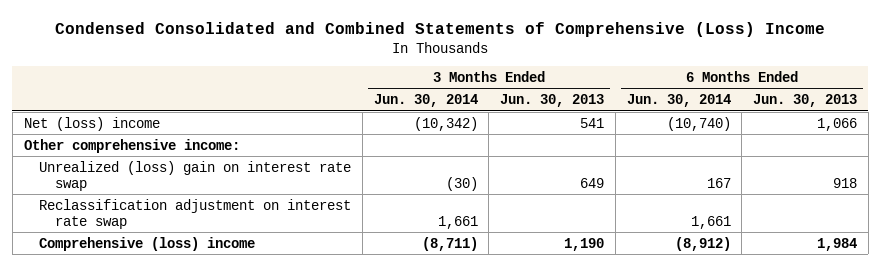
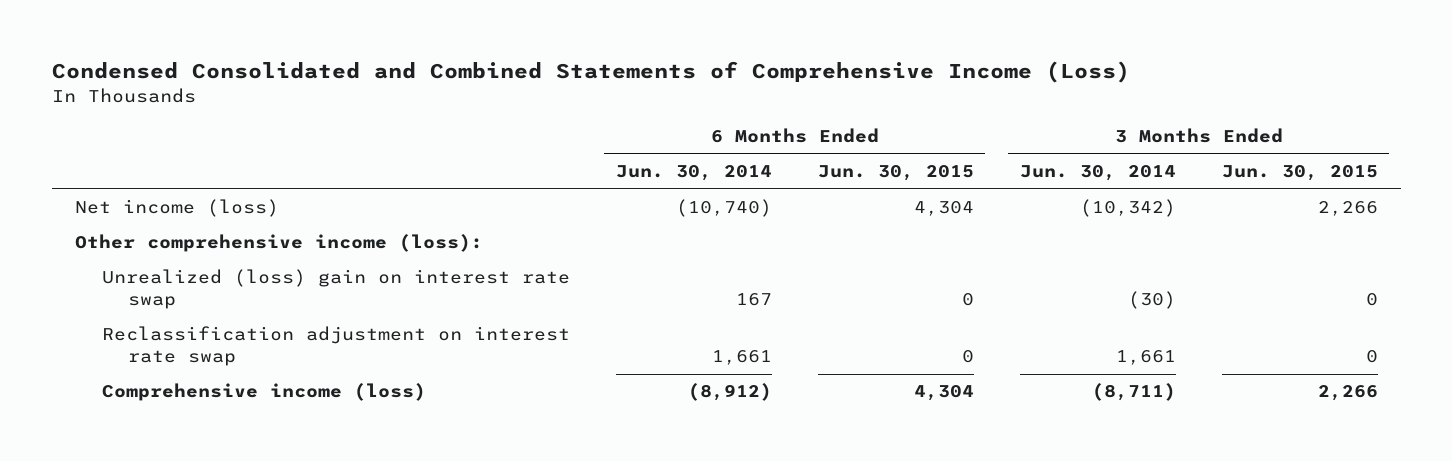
- Condensed Consolidated and Combined Statements of Comprehensive (Loss) Income
+ Condensed Consolidated and Combined Statements of Comprehensive Income (Loss)
- | 3 Months Ended Jun. 30, 2014 | 3 Months Ended Jun. 30, 2013 | 6 Months Ended Jun. 30, 2014 | 6 Months Ended Jun. 30, 2013
+ | 6 Months Ended Jun. 30, 2014 | 6 Months Ended Jun. 30, 2015 | 3 Months Ended Jun. 30, 2014 | 3 Months Ended Jun. 30, 2015
- Net (loss) income | (10,342) | 541 | (10,740) | 1,066
- Other comprehensive income:
+ Net income (loss) | (10,740) | 4,304 | (10,342) | 2,266
+ Other comprehensive income (loss):
- Comprehensive (loss) income | (8,711) | 1,190 | (8,912) | 1,984
+ Comprehensive income (loss) | (8,912) | 4,304 | (8,711) | 2,266

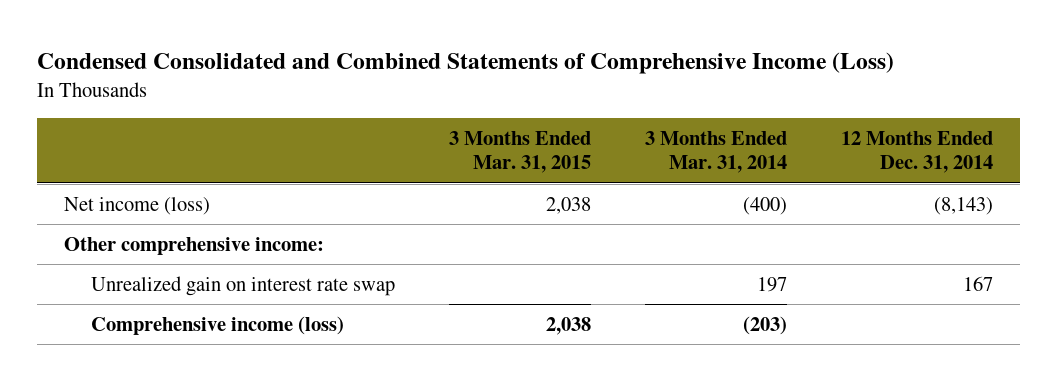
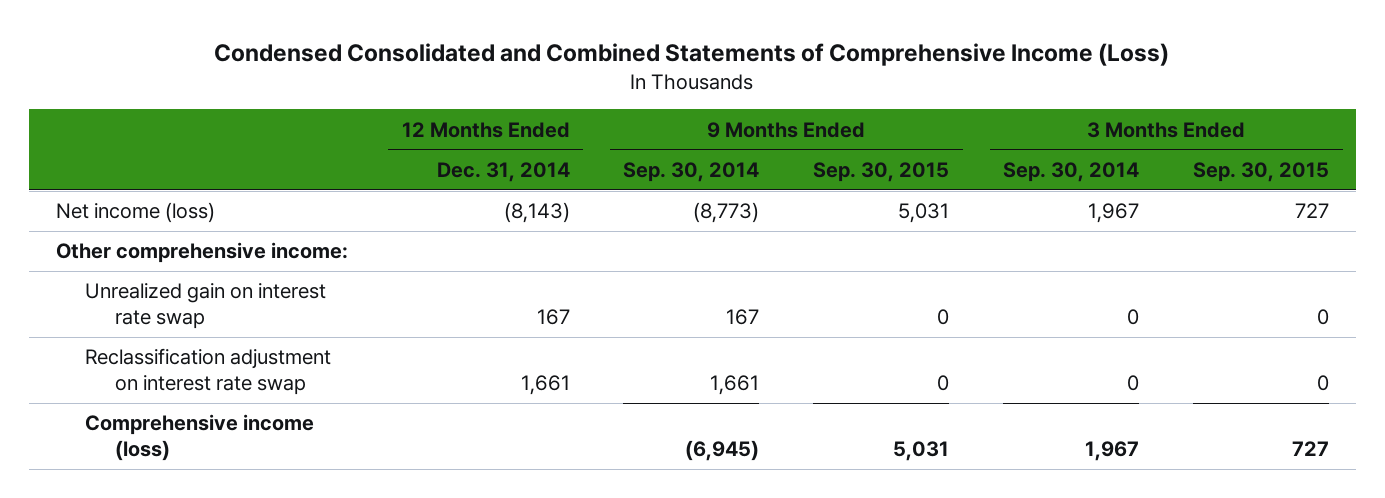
- | 3 Months Ended Mar. 31, 2015 | 3 Months Ended Mar. 31, 2014 | 12 Months Ended Dec. 31, 2014
+ | 12 Months Ended Dec. 31, 2014 | 9 Months Ended Sep. 30, 2014 | 9 Months Ended Sep. 30, 2015 | 3 Months Ended Sep. 30, 2014 | 3 Months Ended Sep. 30, 2015
+ Reclassification adjustment on interest rate swap | 1,661 | 1,661 | 0 | 0 | 0

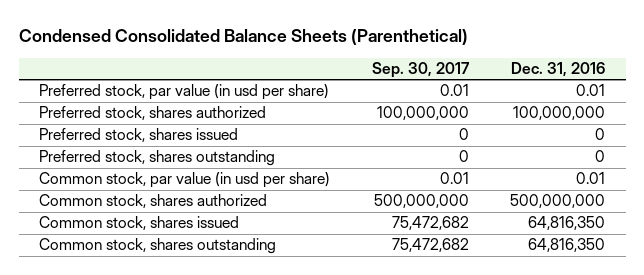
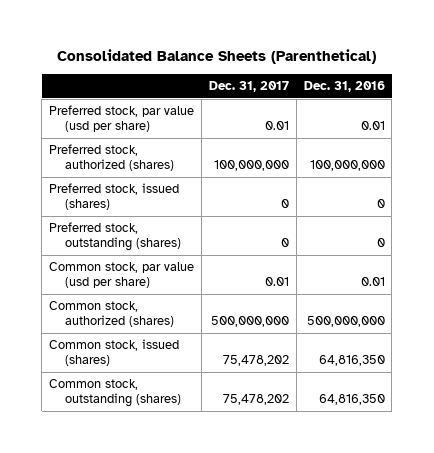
- Condensed Consolidated Balance Sheets (Parenthetical)
+ Consolidated Balance Sheets (Parenthetical)
- | Sep. 30, 2017 | Dec. 31, 2016
+ | Dec. 31, 2017 | Dec. 31, 2016
- Preferred stock, par value (in usd per share) | 0.01 | 0.01
- Preferred stock, shares authorized | 100,000,000 | 100,000,000
- Preferred stock, shares issued | 0 | 0
- Preferred stock, shares outstanding | 0 | 0
- Common stock, par value (in usd per share) | 0.01 | 0.01
- Common stock, shares authorized | 500,000,000 | 500,000,000
- Common stock, shares issued | 75,472,682 | 64,816,350
- Common stock, shares outstanding | 75,472,682 | 64,816,350
+ Preferred stock, par value (usd per share) | 0.01 | 0.01
+ Preferred stock, authorized (shares) | 100,000,000 | 100,000,000
+ Preferred stock, issued (shares) | 0 | 0
+ Preferred stock, outstanding (shares) | 0 | 0
+ Common stock, par value (usd per share) | 0.01 | 0.01
+ Common stock, authorized (shares) | 500,000,000 | 500,000,000
+ Common stock, issued (shares) | 75,478,202 | 64,816,350
+ Common stock, outstanding (shares) | 75,478,202 | 64,816,350

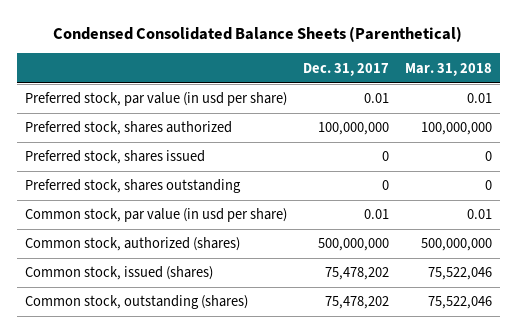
- Consolidated Balance Sheets (Parenthetical)
+ Condensed Consolidated Balance Sheets (Parenthetical)
- | Dec. 31, 2017 | Dec. 31, 2016
+ | Dec. 31, 2017 | Mar. 31, 2018
- Preferred stock, par value (usd per share) | 0.01 | 0.01
- Preferred stock, authorized (shares) | 100,000,000 | 100,000,000
- Preferred stock, issued (shares) | 0 | 0
- Preferred stock, outstanding (shares) | 0 | 0
- Common stock, par value (usd per share) | 0.01 | 0.01
+ Preferred stock, par value (in usd per share) | 0.01 | 0.01
+ Preferred stock, shares authorized | 100,000,000 | 100,000,000
+ Preferred stock, shares issued | 0 | 0
+ Preferred stock, shares outstanding | 0 | 0
+ Common stock, par value (in usd per share) | 0.01 | 0.01

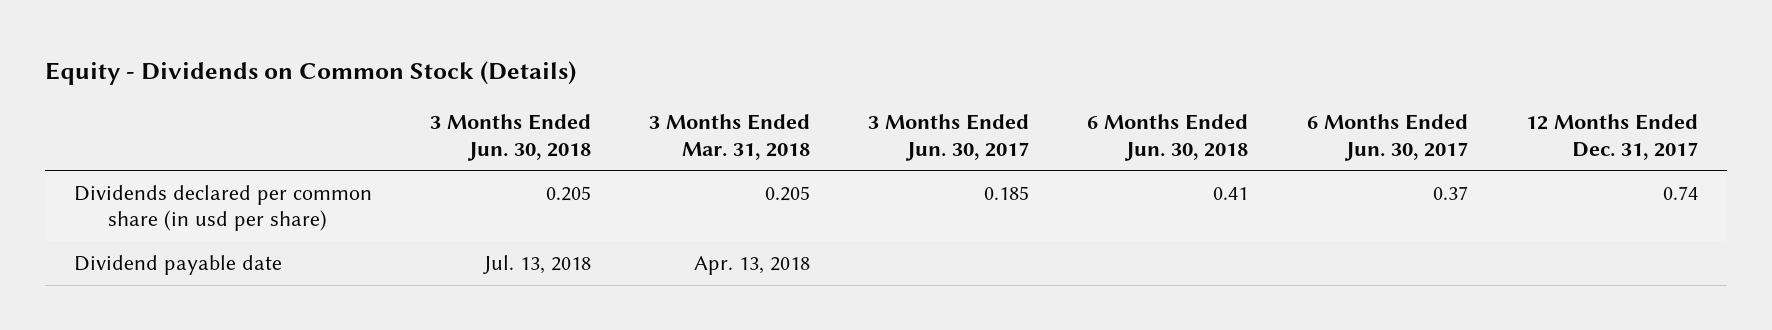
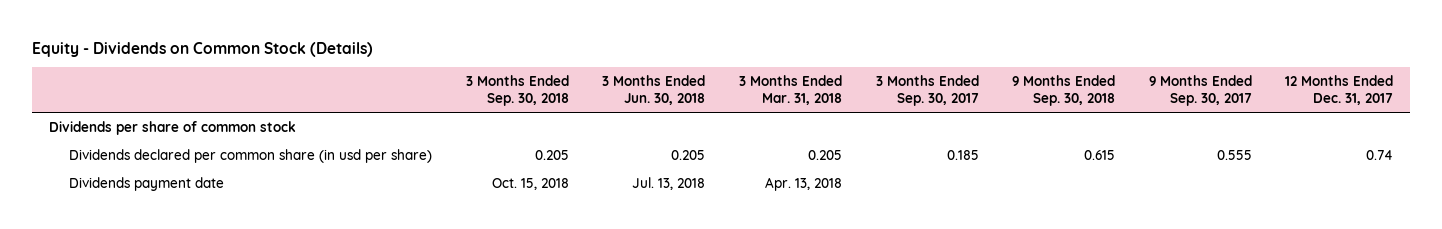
- | 3 Months Ended Jun. 30, 2018 | 3 Months Ended Mar. 31, 2018 | 3 Months Ended Jun. 30, 2017 | 6 Months Ended Jun. 30, 2018 | 6 Months Ended Jun. 30, 2017 | 12 Months Ended Dec. 31, 2017
+ | 3 Months Ended Sep. 30, 2018 | 3 Months Ended Jun. 30, 2018 | 3 Months Ended Mar. 31, 2018 | 3 Months Ended Sep. 30, 2017 | 9 Months Ended Sep. 30, 2018 | 9 Months Ended Sep. 30, 2017 | 12 Months Ended Dec. 31, 2017
+ Dividends per share of common stock
- Dividend payable date | Jul. 13, 2018 | Apr. 13, 2018 | | | |
+ Dividends payment date | Oct. 15, 2018 | Jul. 13, 2018 | Apr. 13, 2018 | | | |

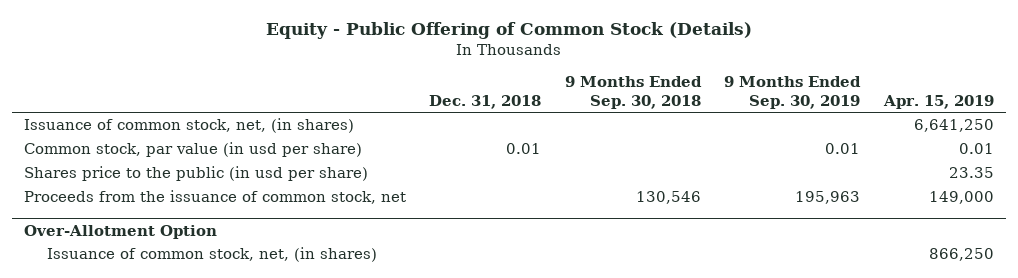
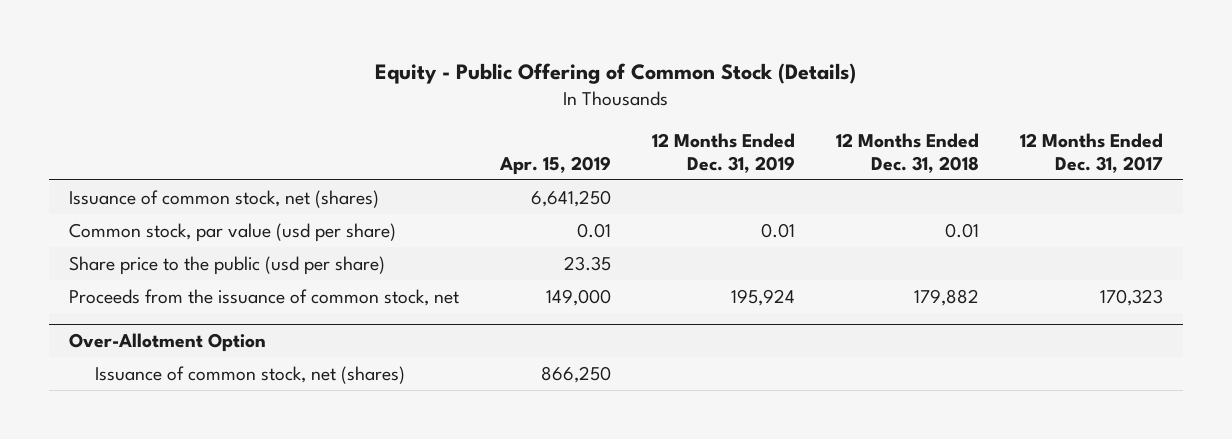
- | Dec. 31, 2018 | 9 Months Ended Sep. 30, 2018 | 9 Months Ended Sep. 30, 2019 | Apr. 15, 2019
+ | Apr. 15, 2019 | 12 Months Ended Dec. 31, 2019 | 12 Months Ended Dec. 31, 2018 | 12 Months Ended Dec. 31, 2017
- Issuance of common stock, net, (in shares) | | | | 6,641,250
- Common stock, par value (in usd per share) | 0.01 | | 0.01 | 0.01
- Shares price to the public (in usd per share) | | | | 23.35
+ Issuance of common stock, net (shares) | 6,641,250 | | |
+ Common stock, par value (usd per share) | 0.01 | 0.01 | 0.01 |
+ Share price to the public (usd per share) | 23.35 | | |
@ Over-Allotment Option
- Issuance of common stock, net, (in shares) | | | | 866,250
+ Issuance of common stock, net (shares) | 866,250 | | |

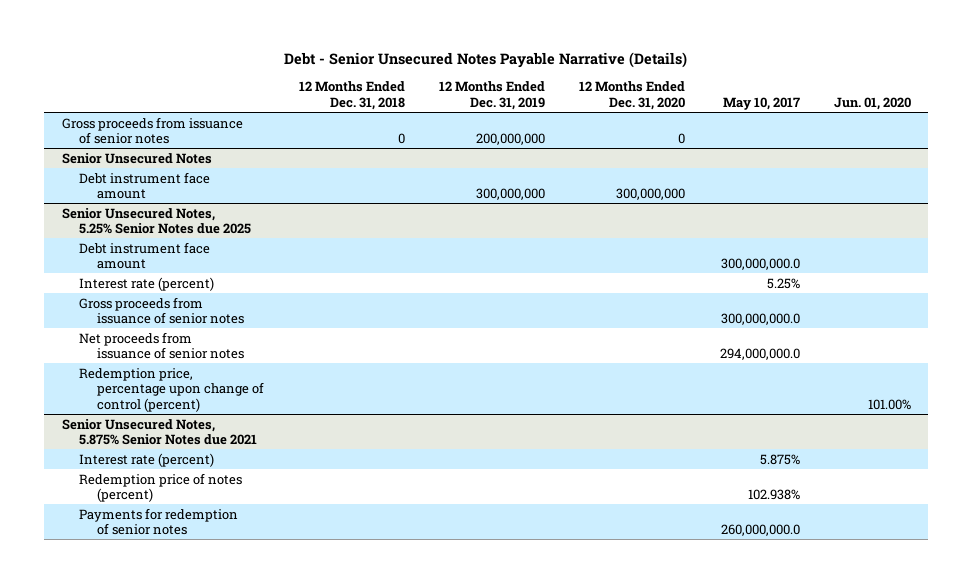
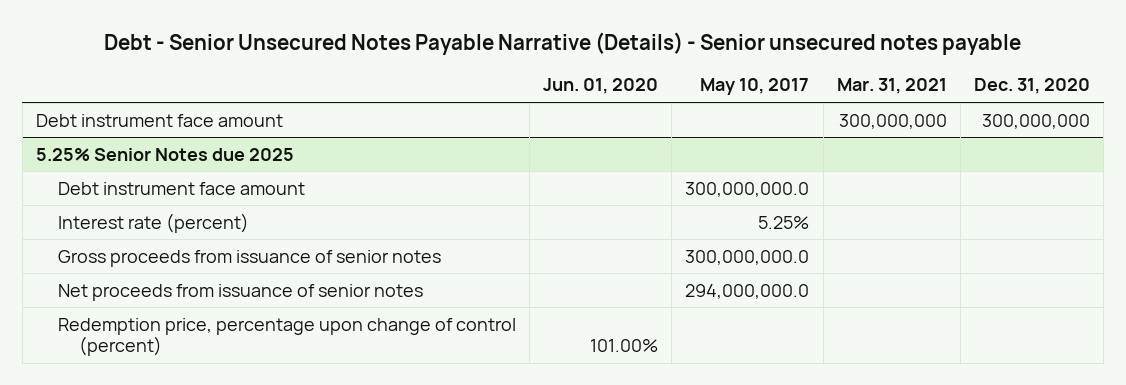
- Debt - Senior Unsecured Notes Payable Narrative (Details)
+ Debt - Senior Unsecured Notes Payable Narrative (Details) - Senior unsecured notes payable
- | 12 Months Ended Dec. 31, 2018 | 12 Months Ended Dec. 31, 2019 | 12 Months Ended Dec. 31, 2020 | May 10, 2017 | Jun. 01, 2020
+ | Jun. 01, 2020 | May 10, 2017 | Mar. 31, 2021 | Dec. 31, 2020
- Gross proceeds from issuance of senior notes | 0 | 200,000,000 | 0 | |
- Senior Unsecured Notes
- Senior Unsecured Notes, 5.25% Senior Notes due 2025
+ 5.25% Senior Notes due 2025
- Senior Unsecured Notes, 5.875% Senior Notes due 2021
- Interest rate (percent) | | | | 5.875% |
- Redemption price of notes (percent) | | | | 102.938% |
- Payments for redemption of senior notes | | | | 260,000,000.0 |

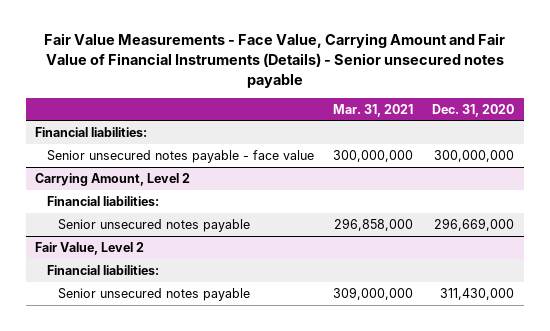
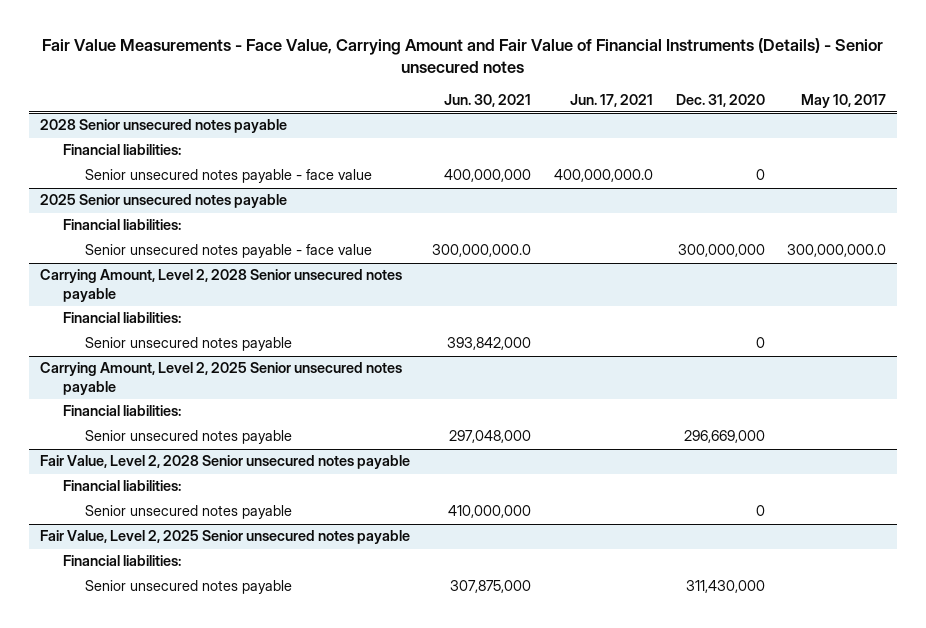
- Fair Value Measurements - Face Value, Carrying Amount and Fair Value of Financial Instruments (Details) - Senior unsecured notes payable
+ Fair Value Measurements - Face Value, Carrying Amount and Fair Value of Financial Instruments (Details) - Senior unsecured notes
- | Mar. 31, 2021 | Dec. 31, 2020
+ | Jun. 30, 2021 | Jun. 17, 2021 | Dec. 31, 2020 | May 10, 2017
+ 2028 Senior unsecured notes payable
+ Senior unsecured notes payable - face value | 400,000,000 | 400,000,000.0 | 0 |
+ 2025 Senior unsecured notes payable
+ Financial liabilities:
- Carrying Amount, Level 2
+ Carrying Amount, Level 2, 2028 Senior unsecured notes payable
+ Senior unsecured notes payable | 393,842,000 | | 0 |
+ Carrying Amount, Level 2, 2025 Senior unsecured notes payable
+ Financial liabilities:
- Fair Value, Level 2
+ Fair Value, Level 2, 2028 Senior unsecured notes payable
+ Senior unsecured notes payable | 410,000,000 | | 0 |
+ Fair Value, Level 2, 2025 Senior unsecured notes payable
+ Financial liabilities:

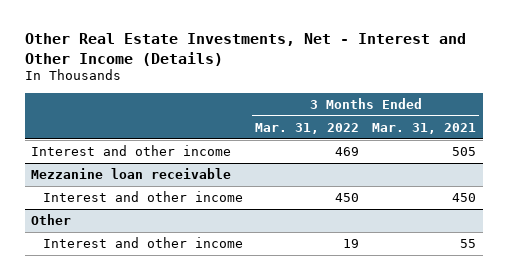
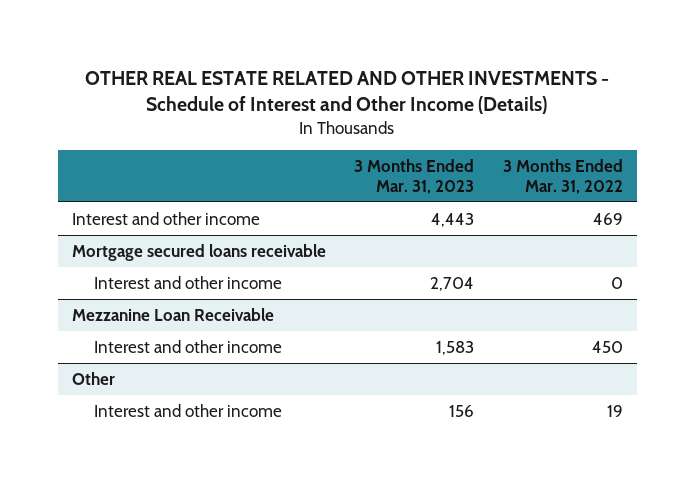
- Other Real Estate Investments, Net - Interest and Other Income (Details)
+ OTHER REAL ESTATE RELATED AND OTHER INVESTMENTS - Schedule of Interest and Other Income (Details)
- | 3 Months Ended Mar. 31, 2022 | 3 Months Ended Mar. 31, 2021
+ | 3 Months Ended Mar. 31, 2023 | 3 Months Ended Mar. 31, 2022
- Mezzanine loan receivable
+ Mortgage secured loans receivable
+ Interest and other income | 2,704 | 0
+ Mezzanine Loan Receivable

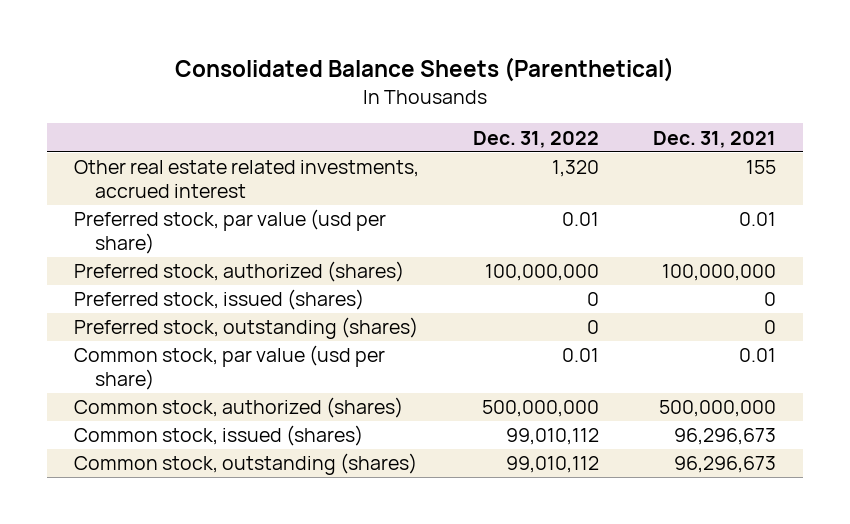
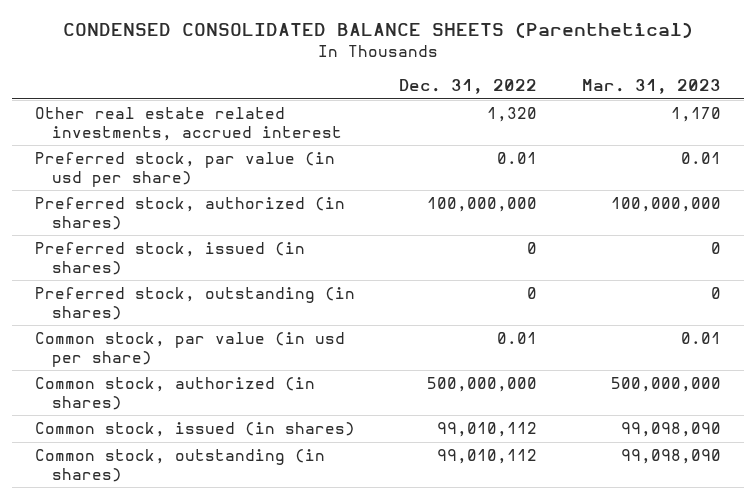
- Consolidated Balance Sheets (Parenthetical)
+ CONDENSED CONSOLIDATED BALANCE SHEETS (Parenthetical)
- | Dec. 31, 2022 | Dec. 31, 2021
+ | Dec. 31, 2022 | Mar. 31, 2023
- Preferred stock, par value (usd per share) | 0.01 | 0.01
- Preferred stock, authorized (shares) | 100,000,000 | 100,000,000
- Preferred stock, issued (shares) | 0 | 0
- Preferred stock, outstanding (shares) | 0 | 0
- Common stock, par value (usd per share) | 0.01 | 0.01
- Common stock, authorized (shares) | 500,000,000 | 500,000,000
- Common stock, issued (shares) | 99,010,112 | 96,296,673
- Common stock, outstanding (shares) | 99,010,112 | 96,296,673
+ Preferred stock, par value (in usd per share) | 0.01 | 0.01
+ Preferred stock, authorized (in shares) | 100,000,000 | 100,000,000
+ Preferred stock, issued (in shares) | 0 | 0
+ Preferred stock, outstanding (in shares) | 0 | 0
+ Common stock, par value (in usd per share) | 0.01 | 0.01
+ Common stock, authorized (in shares) | 500,000,000 | 500,000,000
+ Common stock, issued (in shares) | 99,010,112 | 99,098,090
+ Common stock, outstanding (in shares) | 99,010,112 | 99,098,090

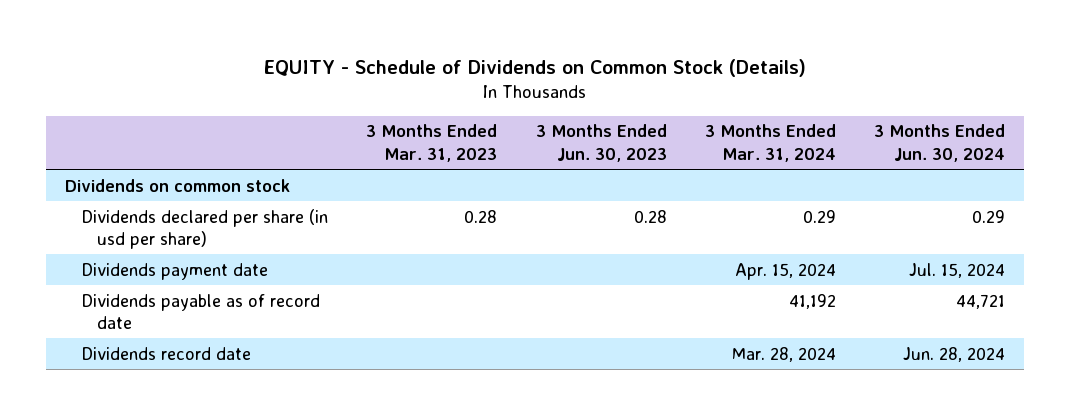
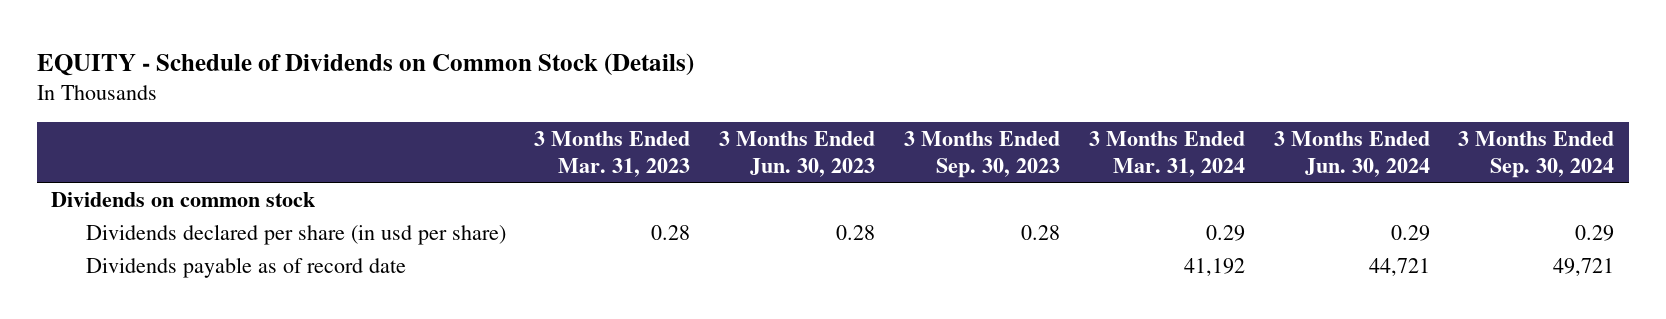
- | 3 Months Ended Mar. 31, 2023 | 3 Months Ended Jun. 30, 2023 | 3 Months Ended Mar. 31, 2024 | 3 Months Ended Jun. 30, 2024
+ | 3 Months Ended Mar. 31, 2023 | 3 Months Ended Jun. 30, 2023 | 3 Months Ended Sep. 30, 2023 | 3 Months Ended Mar. 31, 2024 | 3 Months Ended Jun. 30, 2024 | 3 Months Ended Sep. 30, 2024
- Dividends payment date | | | Apr. 15, 2024 | Jul. 15, 2024
- Dividends record date | | | Mar. 28, 2024 | Jun. 28, 2024

